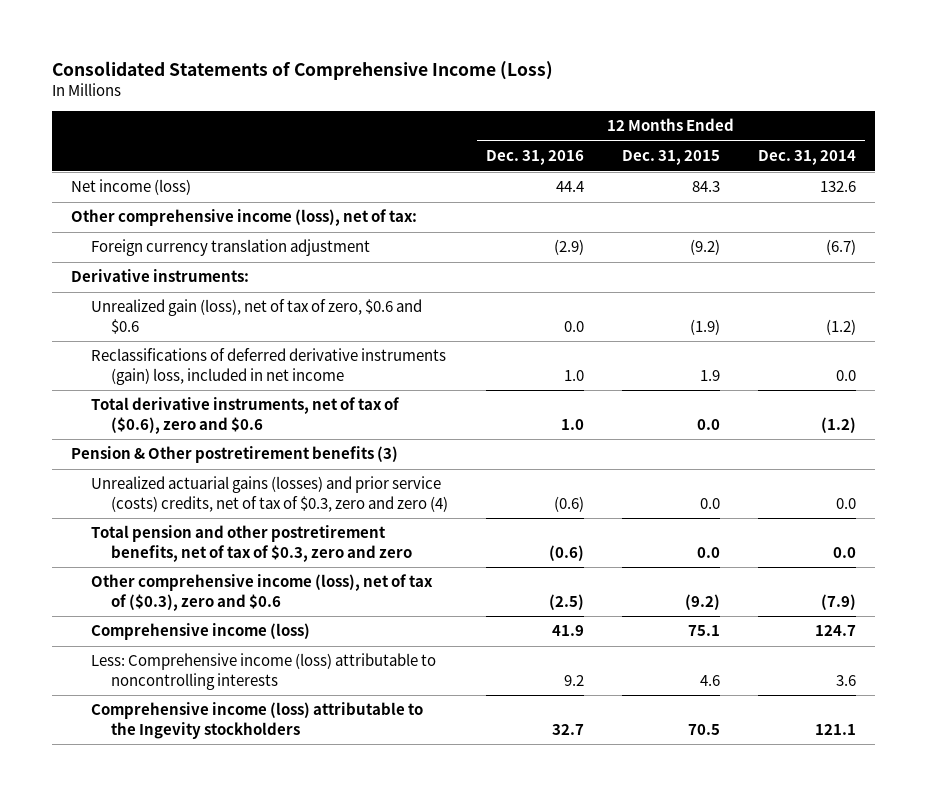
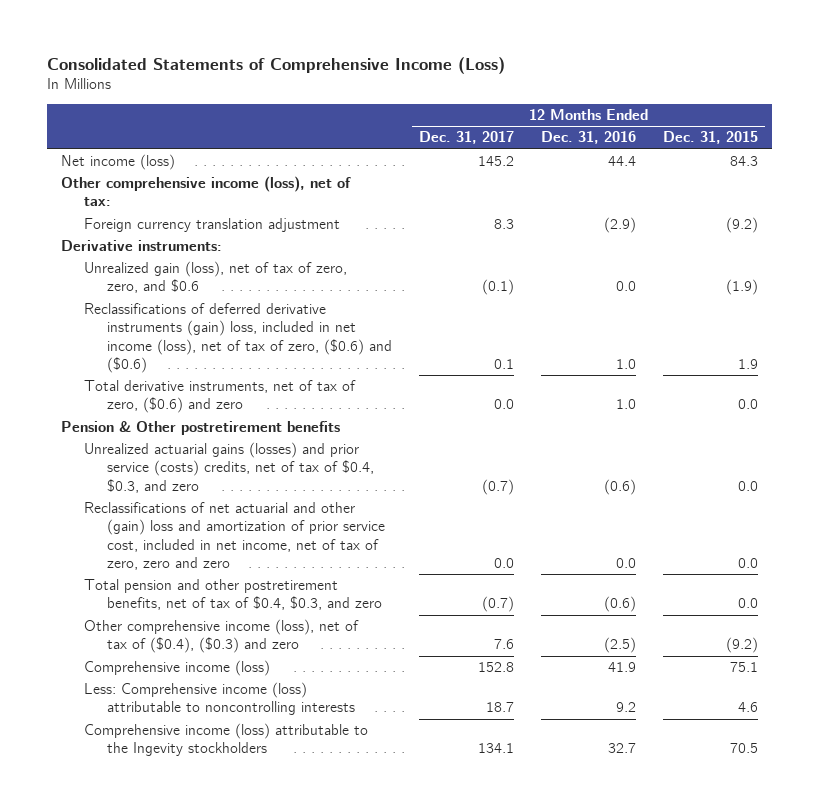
- | 12 Months Ended Dec. 31, 2016 | 12 Months Ended Dec. 31, 2015 | 12 Months Ended Dec. 31, 2014
+ | 12 Months Ended Dec. 31, 2017 | 12 Months Ended Dec. 31, 2016 | 12 Months Ended Dec. 31, 2015
- Unrealized gain (loss), net of tax of zero, $0.6 and $0.6 | 0.0 | (1.9) | (1.2)
- Reclassifications of deferred derivative instruments (gain) loss, included in net income | 1.0 | 1.9 | 0.0
- Total derivative instruments, net of tax of ($0.6), zero and $0.6 | 1.0 | 0.0 | (1.2)
- Pension & Other postretirement benefits (3)
- Unrealized actuarial gains (losses) and prior service (costs) credits, net of tax of $0.3, zero and zero (4) | (0.6) | 0.0 | 0.0
- Total pension and other postretirement benefits, net of tax of $0.3, zero and zero | (0.6) | 0.0 | 0.0
- Other comprehensive income (loss), net of tax of ($0.3), zero and $0.6 | (2.5) | (9.2) | (7.9)
+ Unrealized gain (loss), net of tax of zero, zero, and $0.6 | (0.1) | 0.0 | (1.9)
+ Reclassifications of deferred derivative instruments (gain) loss, included in net income (loss), net of tax of zero, ($0.6) and ($0.6) | 0.1 | 1.0 | 1.9
+ Total derivative instruments, net of tax of zero, ($0.6) and zero | 0.0 | 1.0 | 0.0
+ Pension & Other postretirement benefits
+ Unrealized actuarial gains (losses) and prior service (costs) credits, net of tax of $0.4, $0.3, and zero | (0.7) | (0.6) | 0.0
+ Reclassifications of net actuarial and other (gain) loss and amortization of prior service cost, included in net income, net of tax of zero, zero and zero | 0.0 | 0.0 | 0.0
+ Total pension and other postretirement benefits, net of tax of $0.4, $0.3, and zero | (0.7) | (0.6) | 0.0
+ Other comprehensive income (loss), net of tax of ($0.4), ($0.3) and zero | 7.6 | (2.5) | (9.2)

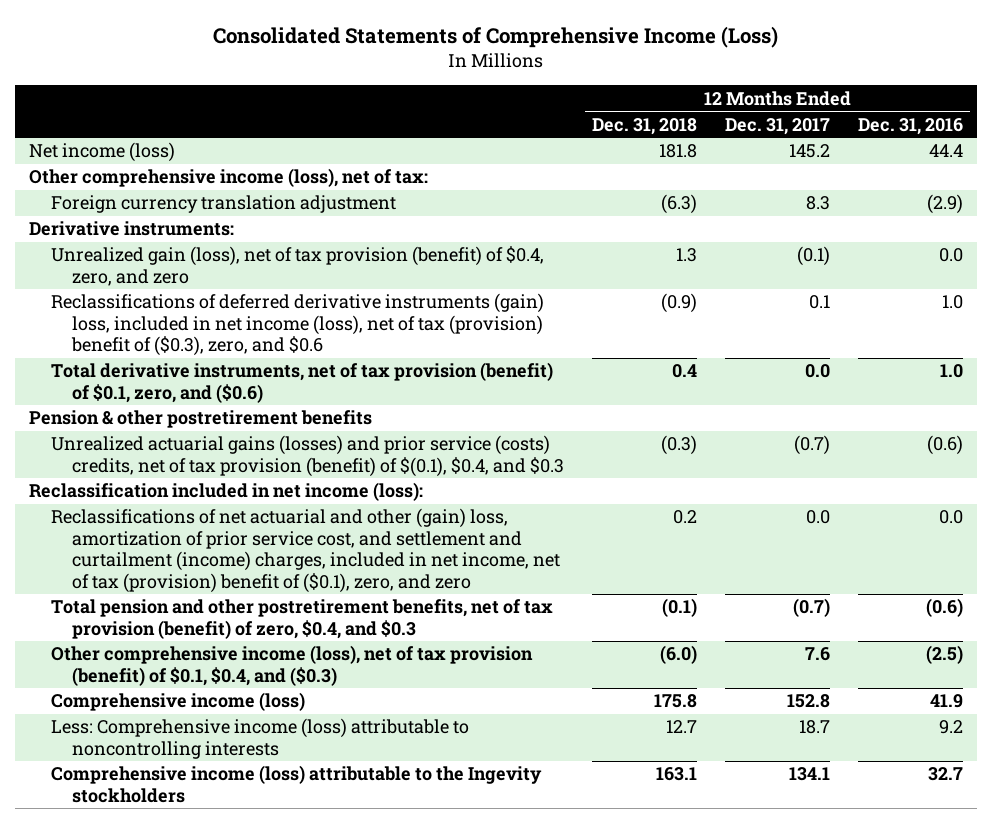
- | 12 Months Ended Dec. 31, 2017 | 12 Months Ended Dec. 31, 2016 | 12 Months Ended Dec. 31, 2015
+ | 12 Months Ended Dec. 31, 2018 | 12 Months Ended Dec. 31, 2017 | 12 Months Ended Dec. 31, 2016
- Unrealized gain (loss), net of tax of zero, zero, and $0.6 | (0.1) | 0.0 | (1.9)
- Reclassifications of deferred derivative instruments (gain) loss, included in net income (loss), net of tax of zero, ($0.6) and ($0.6) | 0.1 | 1.0 | 1.9
- Total derivative instruments, net of tax of zero, ($0.6) and zero | 0.0 | 1.0 | 0.0
- Pension & Other postretirement benefits
- Unrealized actuarial gains (losses) and prior service (costs) credits, net of tax of $0.4, $0.3, and zero | (0.7) | (0.6) | 0.0
- Reclassifications of net actuarial and other (gain) loss and amortization of prior service cost, included in net income, net of tax of zero, zero and zero | 0.0 | 0.0 | 0.0
- Total pension and other postretirement benefits, net of tax of $0.4, $0.3, and zero | (0.7) | (0.6) | 0.0
- Other comprehensive income (loss), net of tax of ($0.4), ($0.3) and zero | 7.6 | (2.5) | (9.2)
+ Unrealized gain (loss), net of tax provision (benefit) of $0.4, zero, and zero | 1.3 | (0.1) | 0.0
+ Reclassifications of deferred derivative instruments (gain) loss, included in net income (loss), net of tax (provision) benefit of ($0.3), zero, and $0.6 | (0.9) | 0.1 | 1.0
+ Total derivative instruments, net of tax provision (benefit) of $0.1, zero, and ($0.6) | 0.4 | 0.0 | 1.0
+ Pension & other postretirement benefits
+ Unrealized actuarial gains (losses) and prior service (costs) credits, net of tax provision (benefit) of $(0.1), $0.4, and $0.3 | (0.3) | (0.7) | (0.6)
+ Reclassification included in net income (loss):
+ Reclassifications of net actuarial and other (gain) loss, amortization of prior service cost, and settlement and curtailment (income) charges, included in net income, net of tax (provision) benefit of ($0.1), zero, and zero | 0.2 | 0.0 | 0.0
+ Total pension and other postretirement benefits, net of tax provision (benefit) of zero, $0.4, and $0.3 | (0.1) | (0.7) | (0.6)
+ Other comprehensive income (loss), net of tax provision (benefit) of $0.1, $0.4, and ($0.3) | (6.0) | 7.6 | (2.5)

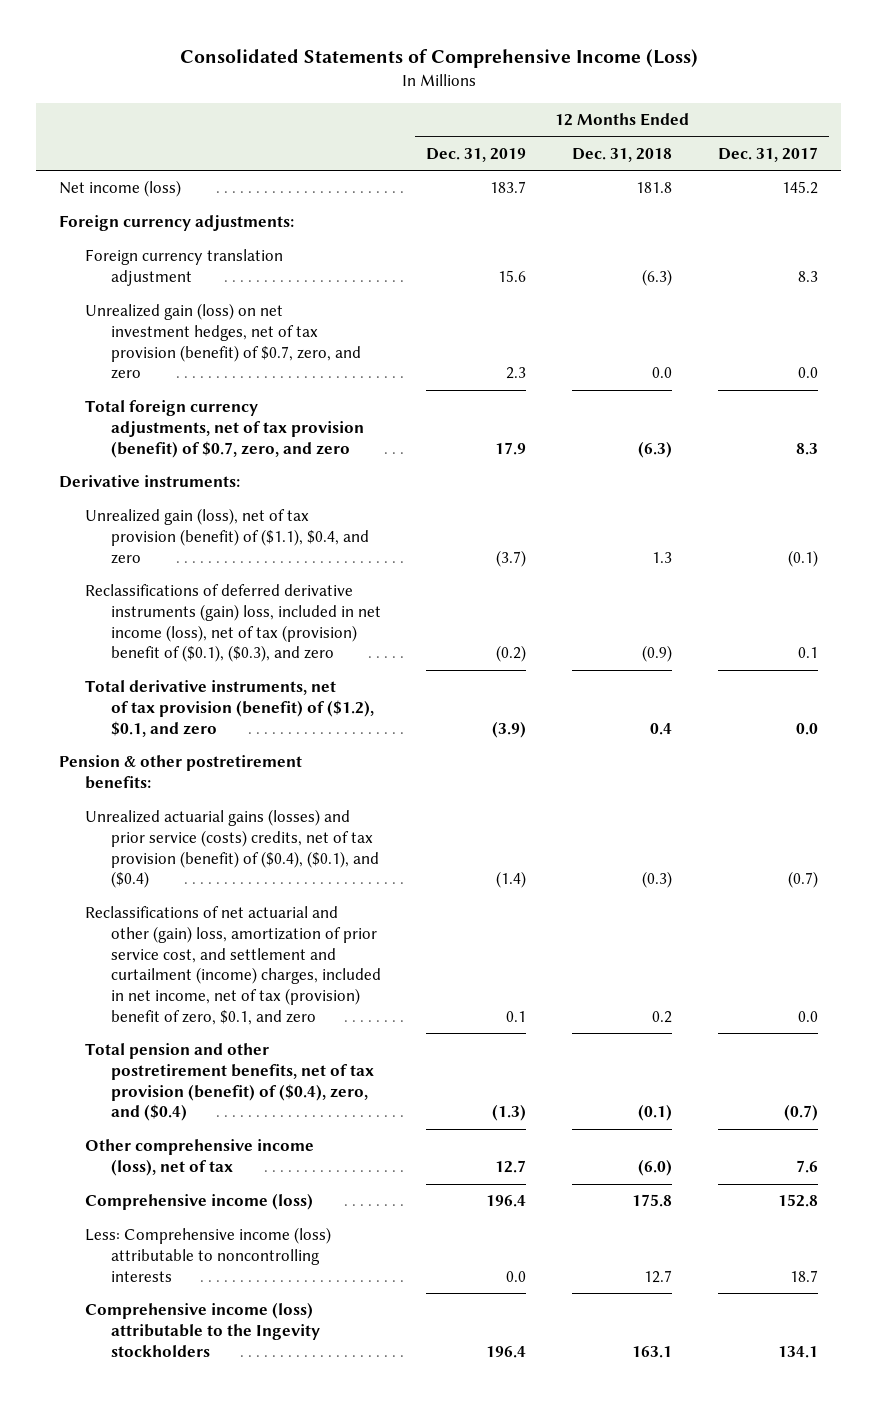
- | 12 Months Ended Dec. 31, 2018 | 12 Months Ended Dec. 31, 2017 | 12 Months Ended Dec. 31, 2016
+ | 12 Months Ended Dec. 31, 2019 | 12 Months Ended Dec. 31, 2018 | 12 Months Ended Dec. 31, 2017
- Other comprehensive income (loss), net of tax:
+ Foreign currency adjustments:
+ Unrealized gain (loss) on net investment hedges, net of tax provision (benefit) of $0.7, zero, and zero | 2.3 | 0.0 | 0.0
+ Total foreign currency adjustments, net of tax provision (benefit) of $0.7, zero, and zero | 17.9 | (6.3) | 8.3
- Unrealized gain (loss), net of tax provision (benefit) of $0.4, zero, and zero | 1.3 | (0.1) | 0.0
- Reclassifications of deferred derivative instruments (gain) loss, included in net income (loss), net of tax (provision) benefit of ($0.3), zero, and $0.6 | (0.9) | 0.1 | 1.0
- Total derivative instruments, net of tax provision (benefit) of $0.1, zero, and ($0.6) | 0.4 | 0.0 | 1.0
- Pension & other postretirement benefits
- Unrealized actuarial gains (losses) and prior service (costs) credits, net of tax provision (benefit) of $(0.1), $0.4, and $0.3 | (0.3) | (0.7) | (0.6)
- Reclassification included in net income (loss):
- Reclassifications of net actuarial and other (gain) loss, amortization of prior service cost, and settlement and curtailment (income) charges, included in net income, net of tax (provision) benefit of ($0.1), zero, and zero | 0.2 | 0.0 | 0.0
- Total pension and other postretirement benefits, net of tax provision (benefit) of zero, $0.4, and $0.3 | (0.1) | (0.7) | (0.6)
- Other comprehensive income (loss), net of tax provision (benefit) of $0.1, $0.4, and ($0.3) | (6.0) | 7.6 | (2.5)
+ Unrealized gain (loss), net of tax provision (benefit) of ($1.1), $0.4, and zero | (3.7) | 1.3 | (0.1)
+ Reclassifications of deferred derivative instruments (gain) loss, included in net income (loss), net of tax (provision) benefit of ($0.1), ($0.3), and zero | (0.2) | (0.9) | 0.1
+ Total derivative instruments, net of tax provision (benefit) of ($1.2), $0.1, and zero | (3.9) | 0.4 | 0.0
+ Pension & other postretirement benefits:
+ Unrealized actuarial gains (losses) and prior service (costs) credits, net of tax provision (benefit) of ($0.4), ($0.1), and ($0.4) | (1.4) | (0.3) | (0.7)
+ Reclassifications of net actuarial and other (gain) loss, amortization of prior service cost, and settlement and curtailment (income) charges, included in net income, net of tax (provision) benefit of zero, $0.1, and zero | 0.1 | 0.2 | 0.0
+ Total pension and other postretirement benefits, net of tax provision (benefit) of ($0.4), zero, and ($0.4) | (1.3) | (0.1) | (0.7)
+ Other comprehensive income (loss), net of tax | 12.7 | (6.0) | 7.6

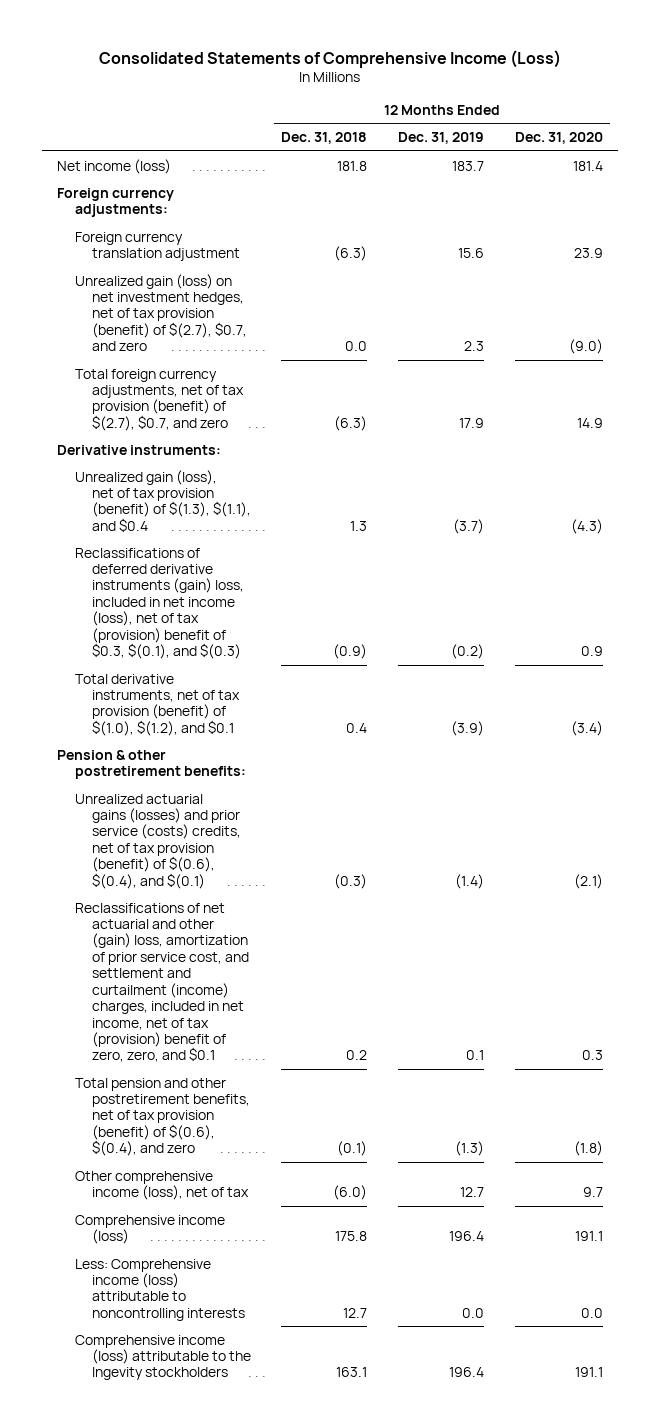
- | 12 Months Ended Dec. 31, 2019 | 12 Months Ended Dec. 31, 2018 | 12 Months Ended Dec. 31, 2017
+ | 12 Months Ended Dec. 31, 2018 | 12 Months Ended Dec. 31, 2019 | 12 Months Ended Dec. 31, 2020
- Unrealized gain (loss) on net investment hedges, net of tax provision (benefit) of $0.7, zero, and zero | 2.3 | 0.0 | 0.0
- Total foreign currency adjustments, net of tax provision (benefit) of $0.7, zero, and zero | 17.9 | (6.3) | 8.3
+ Unrealized gain (loss) on net investment hedges, net of tax provision (benefit) of $(2.7), $0.7, and zero | 0.0 | 2.3 | (9.0)
+ Total foreign currency adjustments, net of tax provision (benefit) of $(2.7), $0.7, and zero | (6.3) | 17.9 | 14.9
- Unrealized gain (loss), net of tax provision (benefit) of ($1.1), $0.4, and zero | (3.7) | 1.3 | (0.1)
- Reclassifications of deferred derivative instruments (gain) loss, included in net income (loss), net of tax (provision) benefit of ($0.1), ($0.3), and zero | (0.2) | (0.9) | 0.1
- Total derivative instruments, net of tax provision (benefit) of ($1.2), $0.1, and zero | (3.9) | 0.4 | 0.0
+ Unrealized gain (loss), net of tax provision (benefit) of $(1.3), $(1.1), and $0.4 | 1.3 | (3.7) | (4.3)
+ Reclassifications of deferred derivative instruments (gain) loss, included in net income (loss), net of tax (provision) benefit of $0.3, $(0.1), and $(0.3) | (0.9) | (0.2) | 0.9
+ Total derivative instruments, net of tax provision (benefit) of $(1.0), $(1.2), and $0.1 | 0.4 | (3.9) | (3.4)
- Unrealized actuarial gains (losses) and prior service (costs) credits, net of tax provision (benefit) of ($0.4), ($0.1), and ($0.4) | (1.4) | (0.3) | (0.7)
- Reclassifications of net actuarial and other (gain) loss, amortization of prior service cost, and settlement and curtailment (income) charges, included in net income, net of tax (provision) benefit of zero, $0.1, and zero | 0.1 | 0.2 | 0.0
- Total pension and other postretirement benefits, net of tax provision (benefit) of ($0.4), zero, and ($0.4) | (1.3) | (0.1) | (0.7)
+ Unrealized actuarial gains (losses) and prior service (costs) credits, net of tax provision (benefit) of $(0.6), $(0.4), and $(0.1) | (0.3) | (1.4) | (2.1)
+ Reclassifications of net actuarial and other (gain) loss, amortization of prior service cost, and settlement and curtailment (income) charges, included in net income, net of tax (provision) benefit of zero, zero, and $0.1 | 0.2 | 0.1 | 0.3
+ Total pension and other postretirement benefits, net of tax provision (benefit) of $(0.6), $(0.4), and zero | (0.1) | (1.3) | (1.8)

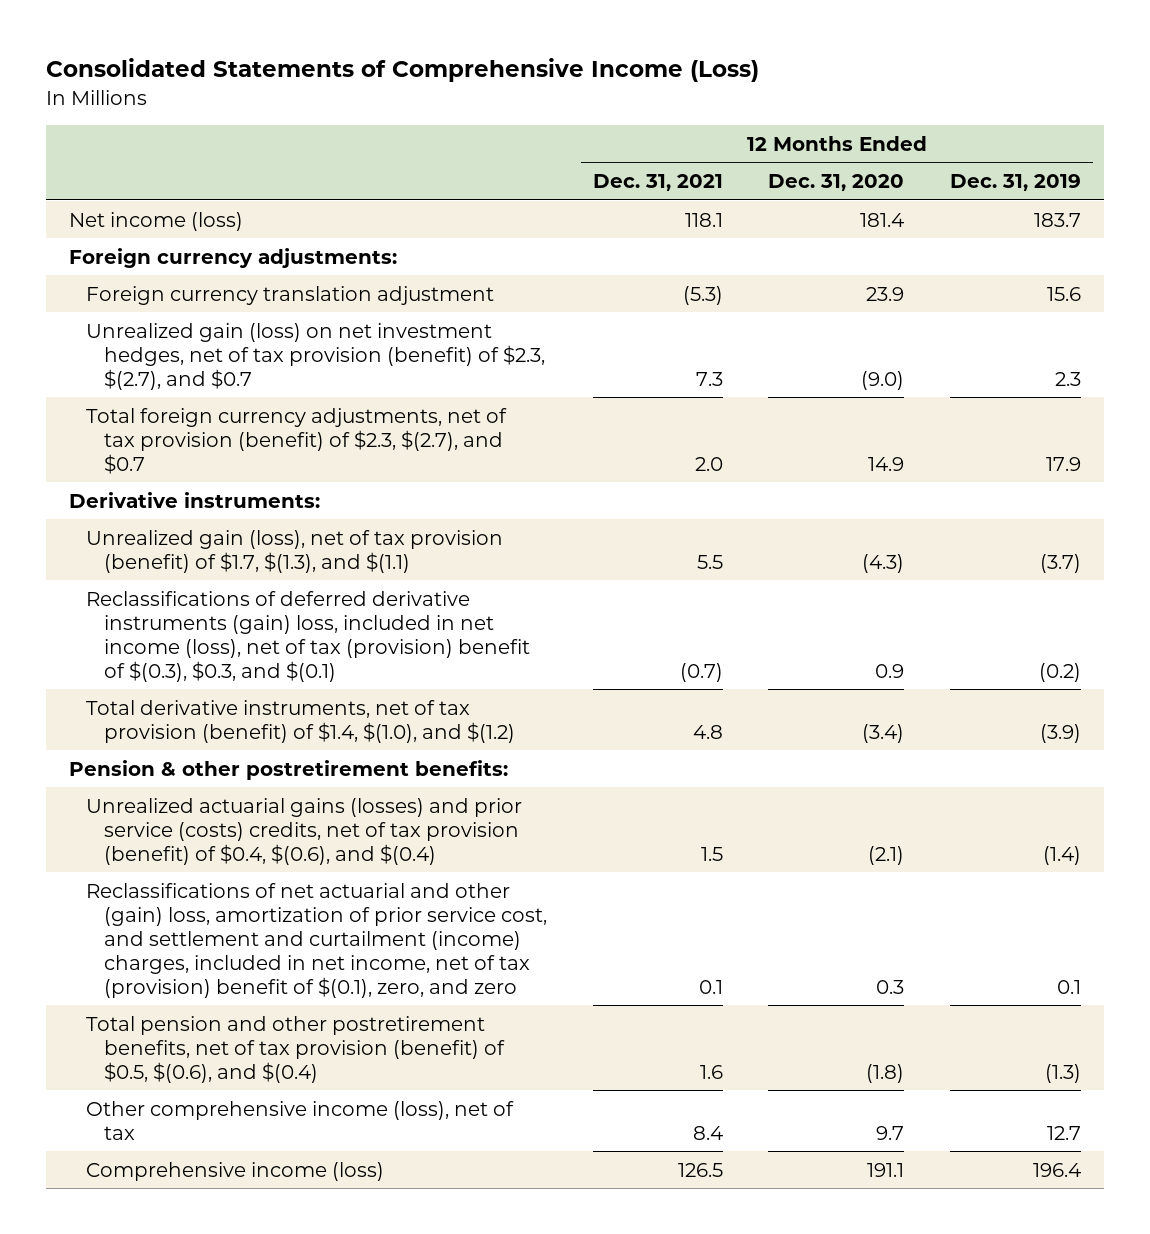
- | 12 Months Ended Dec. 31, 2018 | 12 Months Ended Dec. 31, 2019 | 12 Months Ended Dec. 31, 2020
+ | 12 Months Ended Dec. 31, 2021 | 12 Months Ended Dec. 31, 2020 | 12 Months Ended Dec. 31, 2019
- Unrealized gain (loss) on net investment hedges, net of tax provision (benefit) of $(2.7), $0.7, and zero | 0.0 | 2.3 | (9.0)
- Total foreign currency adjustments, net of tax provision (benefit) of $(2.7), $0.7, and zero | (6.3) | 17.9 | 14.9
+ Unrealized gain (loss) on net investment hedges, net of tax provision (benefit) of $2.3, $(2.7), and $0.7 | 7.3 | (9.0) | 2.3
+ Total foreign currency adjustments, net of tax provision (benefit) of $2.3, $(2.7), and $0.7 | 2.0 | 14.9 | 17.9
- Unrealized gain (loss), net of tax provision (benefit) of $(1.3), $(1.1), and $0.4 | 1.3 | (3.7) | (4.3)
- Reclassifications of deferred derivative instruments (gain) loss, included in net income (loss), net of tax (provision) benefit of $0.3, $(0.1), and $(0.3) | (0.9) | (0.2) | 0.9
- Total derivative instruments, net of tax provision (benefit) of $(1.0), $(1.2), and $0.1 | 0.4 | (3.9) | (3.4)
+ Unrealized gain (loss), net of tax provision (benefit) of $1.7, $(1.3), and $(1.1) | 5.5 | (4.3) | (3.7)
+ Reclassifications of deferred derivative instruments (gain) loss, included in net income (loss), net of tax (provision) benefit of $(0.3), $0.3, and $(0.1) | (0.7) | 0.9 | (0.2)
+ Total derivative instruments, net of tax provision (benefit) of $1.4, $(1.0), and $(1.2) | 4.8 | (3.4) | (3.9)
- Unrealized actuarial gains (losses) and prior service (costs) credits, net of tax provision (benefit) of $(0.6), $(0.4), and $(0.1) | (0.3) | (1.4) | (2.1)
- Reclassifications of net actuarial and other (gain) loss, amortization of prior service cost, and settlement and curtailment (income) charges, included in net income, net of tax (provision) benefit of zero, zero, and $0.1 | 0.2 | 0.1 | 0.3
- Total pension and other postretirement benefits, net of tax provision (benefit) of $(0.6), $(0.4), and zero | (0.1) | (1.3) | (1.8)
+ Unrealized actuarial gains (losses) and prior service (costs) credits, net of tax provision (benefit) of $0.4, $(0.6), and $(0.4) | 1.5 | (2.1) | (1.4)
+ Reclassifications of net actuarial and other (gain) loss, amortization of prior service cost, and settlement and curtailment (income) charges, included in net income, net of tax (provision) benefit of $(0.1), zero, and zero | 0.1 | 0.3 | 0.1
+ Total pension and other postretirement benefits, net of tax provision (benefit) of $0.5, $(0.6), and $(0.4) | 1.6 | (1.8) | (1.3)
- Less: Comprehensive income (loss) attributable to noncontrolling interests | 12.7 | 0.0 | 0.0
- Comprehensive income (loss) attributable to the Ingevity stockholders | 163.1 | 196.4 | 191.1

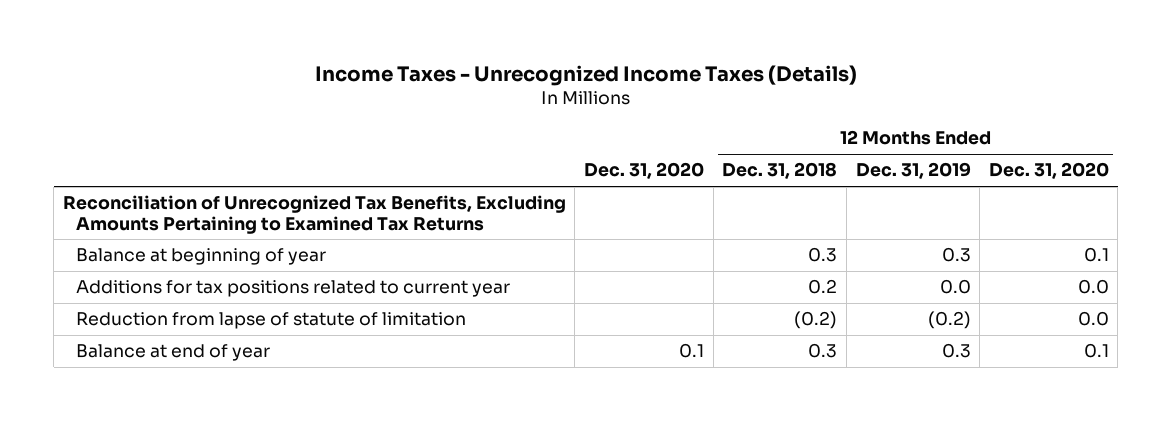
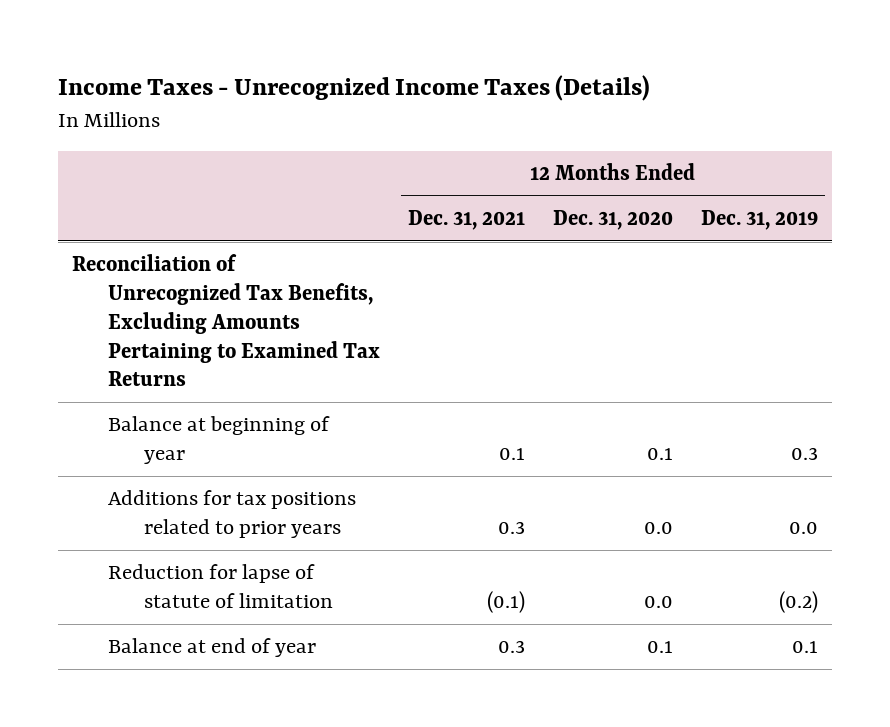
- | Dec. 31, 2020 | 12 Months Ended Dec. 31, 2018 | 12 Months Ended Dec. 31, 2019 | 12 Months Ended Dec. 31, 2020
+ | 12 Months Ended Dec. 31, 2021 | 12 Months Ended Dec. 31, 2020 | 12 Months Ended Dec. 31, 2019
- Additions for tax positions related to current year | | 0.2 | 0.0 | 0.0
- Reduction from lapse of statute of limitation | | (0.2) | (0.2) | 0.0
- Balance at end of year | 0.1 | 0.3 | 0.3 | 0.1
+ Additions for tax positions related to prior years | 0.3 | 0.0 | 0.0
+ Reduction for lapse of statute of limitation | (0.1) | 0.0 | (0.2)
+ Balance at end of year | 0.3 | 0.1 | 0.1

